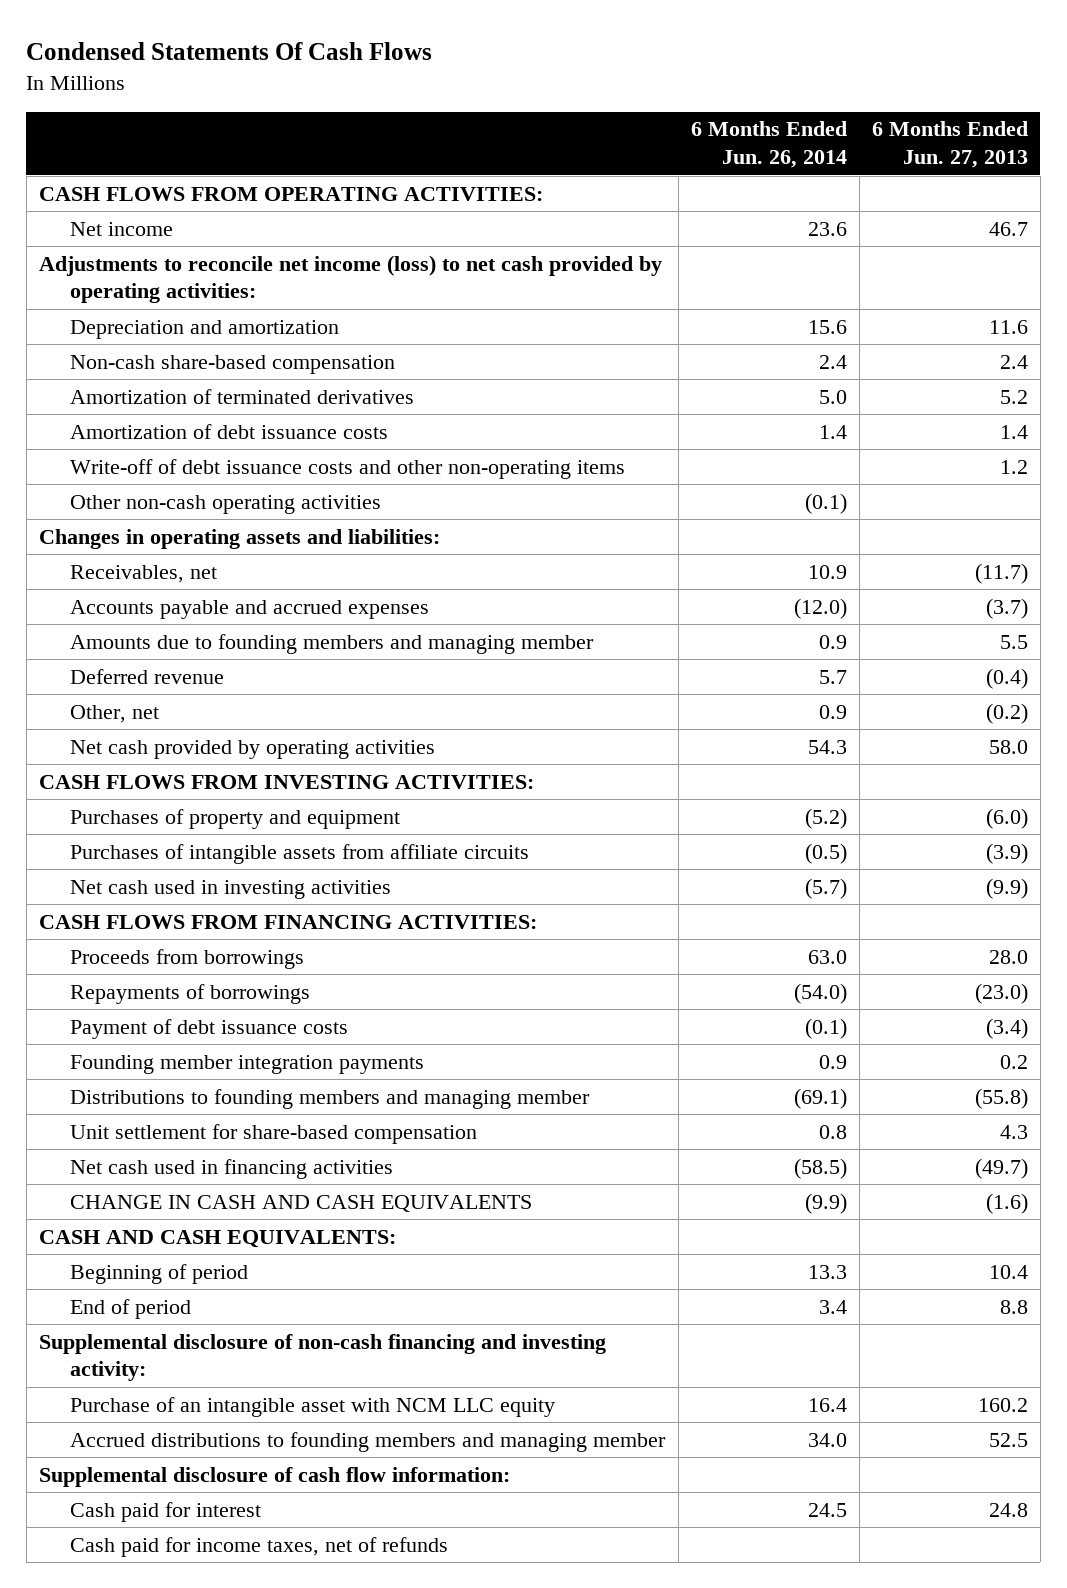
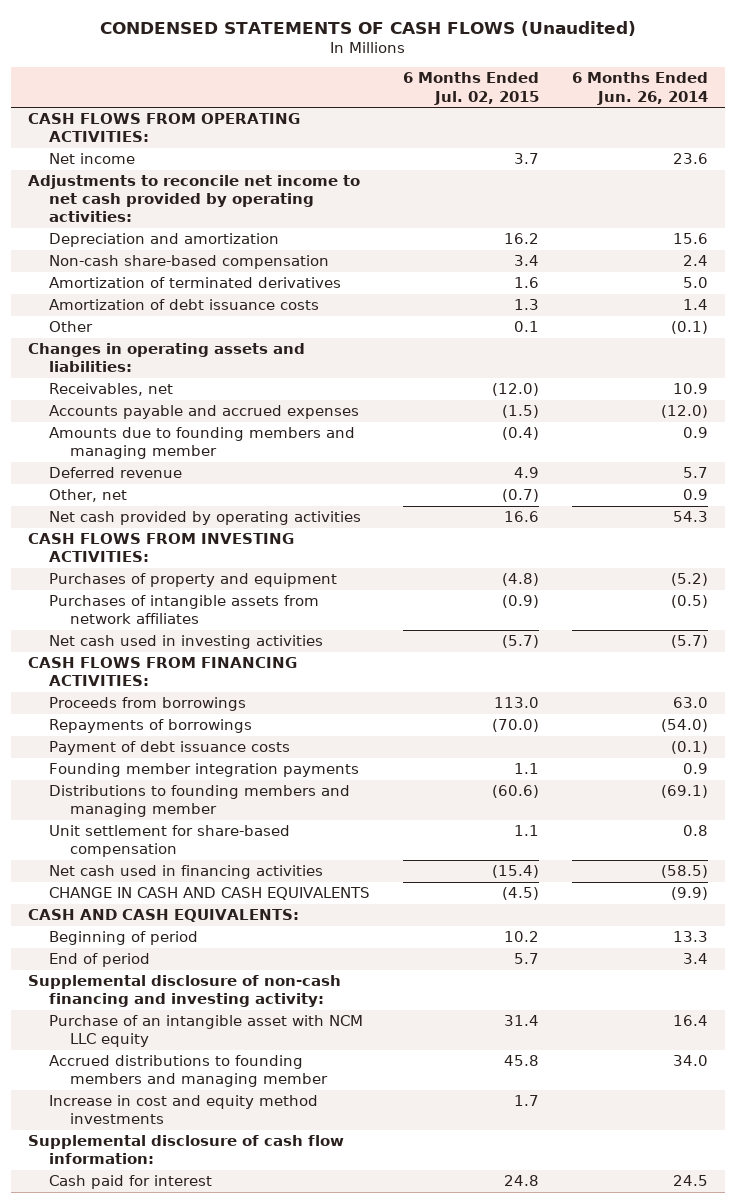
- Condensed Statements Of Cash Flows
+ CONDENSED STATEMENTS OF CASH FLOWS (Unaudited)
- | 6 Months Ended Jun. 26, 2014 | 6 Months Ended Jun. 27, 2013
+ | 6 Months Ended Jul. 02, 2015 | 6 Months Ended Jun. 26, 2014
- Adjustments to reconcile net income (loss) to net cash provided by operating activities:
+ Adjustments to reconcile net income to net cash provided by operating activities:
- Write-off of debt issuance costs and other non-operating items | | 1.2
- Other non-cash operating activities | (0.1) |
+ Other | 0.1 | (0.1)
- Purchases of intangible assets from affiliate circuits | (0.5) | (3.9)
+ Purchases of intangible assets from network affiliates | (0.9) | (0.5)
+ Increase in cost and equity method investments | 1.7 |
- Cash paid for income taxes, net of refunds

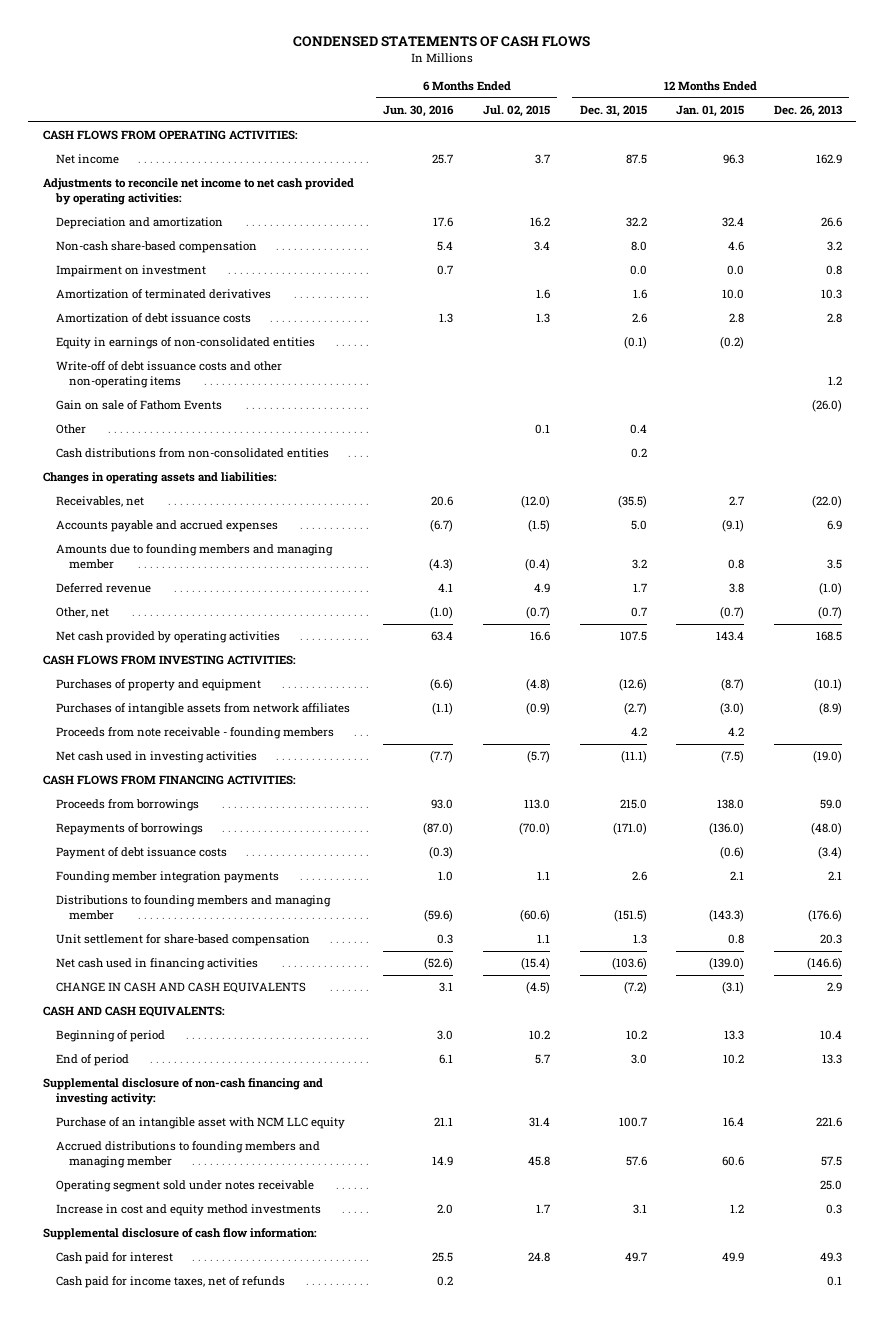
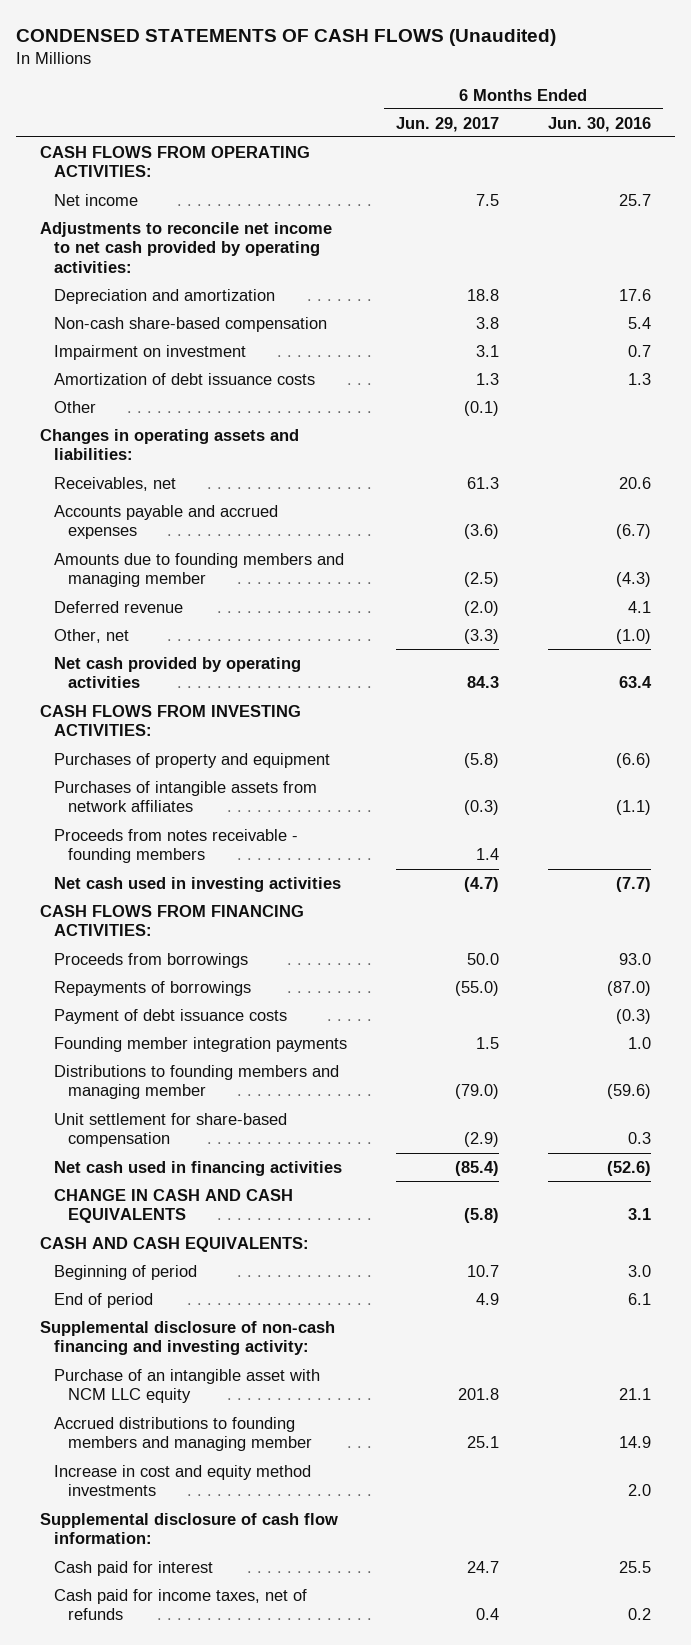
- CONDENSED STATEMENTS OF CASH FLOWS
+ CONDENSED STATEMENTS OF CASH FLOWS (Unaudited)
- | 6 Months Ended Jun. 30, 2016 | 6 Months Ended Jul. 02, 2015 | 12 Months Ended Dec. 31, 2015 | 12 Months Ended Jan. 01, 2015 | 12 Months Ended Dec. 26, 2013
+ | 6 Months Ended Jun. 29, 2017 | 6 Months Ended Jun. 30, 2016
- Amortization of terminated derivatives | | 1.6 | 1.6 | 10.0 | 10.3
- Equity in earnings of non-consolidated entities | | | (0.1) | (0.2) |
- Write-off of debt issuance costs and other non-operating items | | | | | 1.2
- Gain on sale of Fathom Events | | | | | (26.0)
- Cash distributions from non-consolidated entities | | | 0.2 | |
- Proceeds from note receivable - founding members | | | 4.2 | 4.2 |
+ Proceeds from notes receivable - founding members | 1.4 |
- Operating segment sold under notes receivable | | | | | 25.0

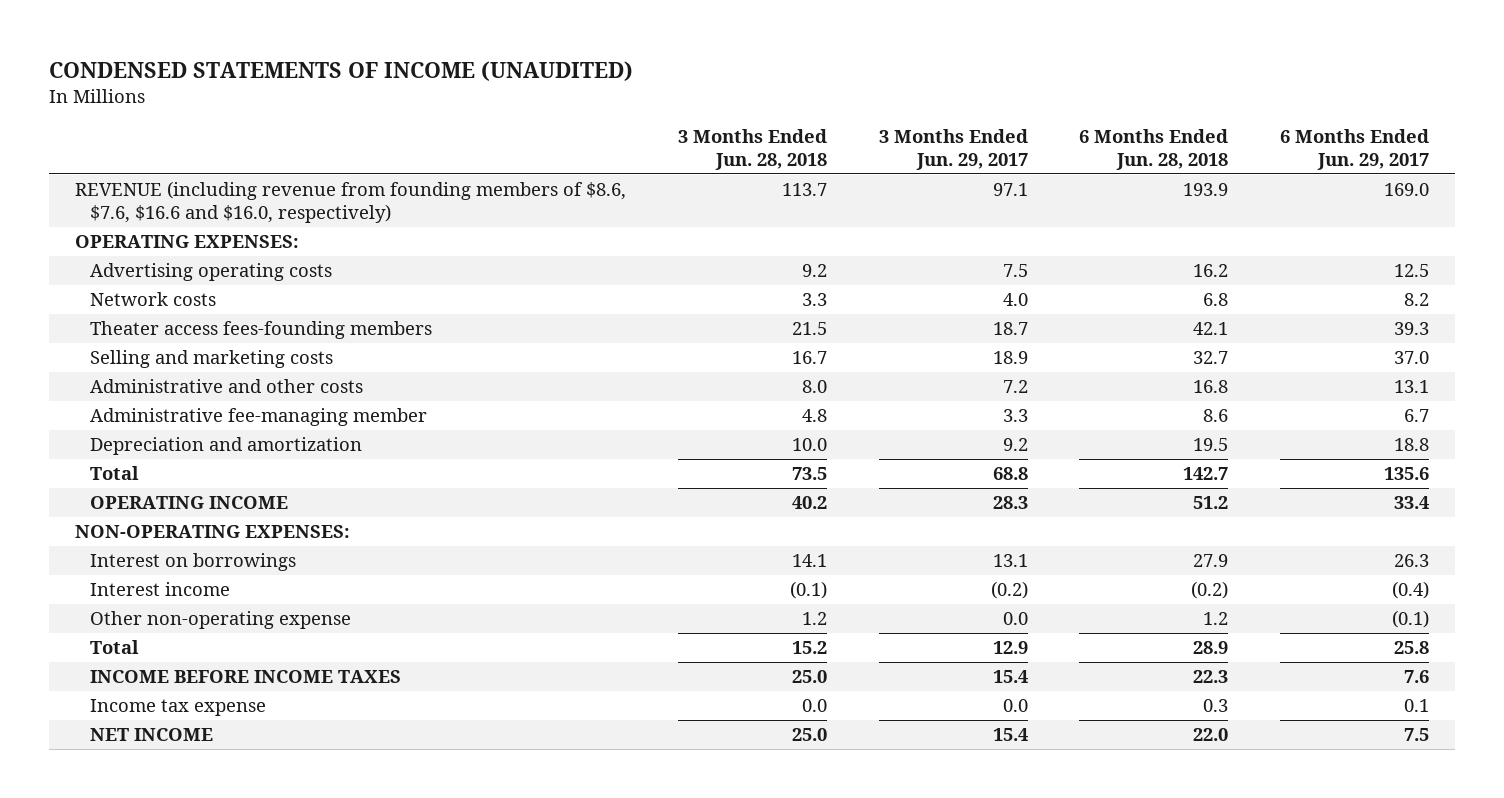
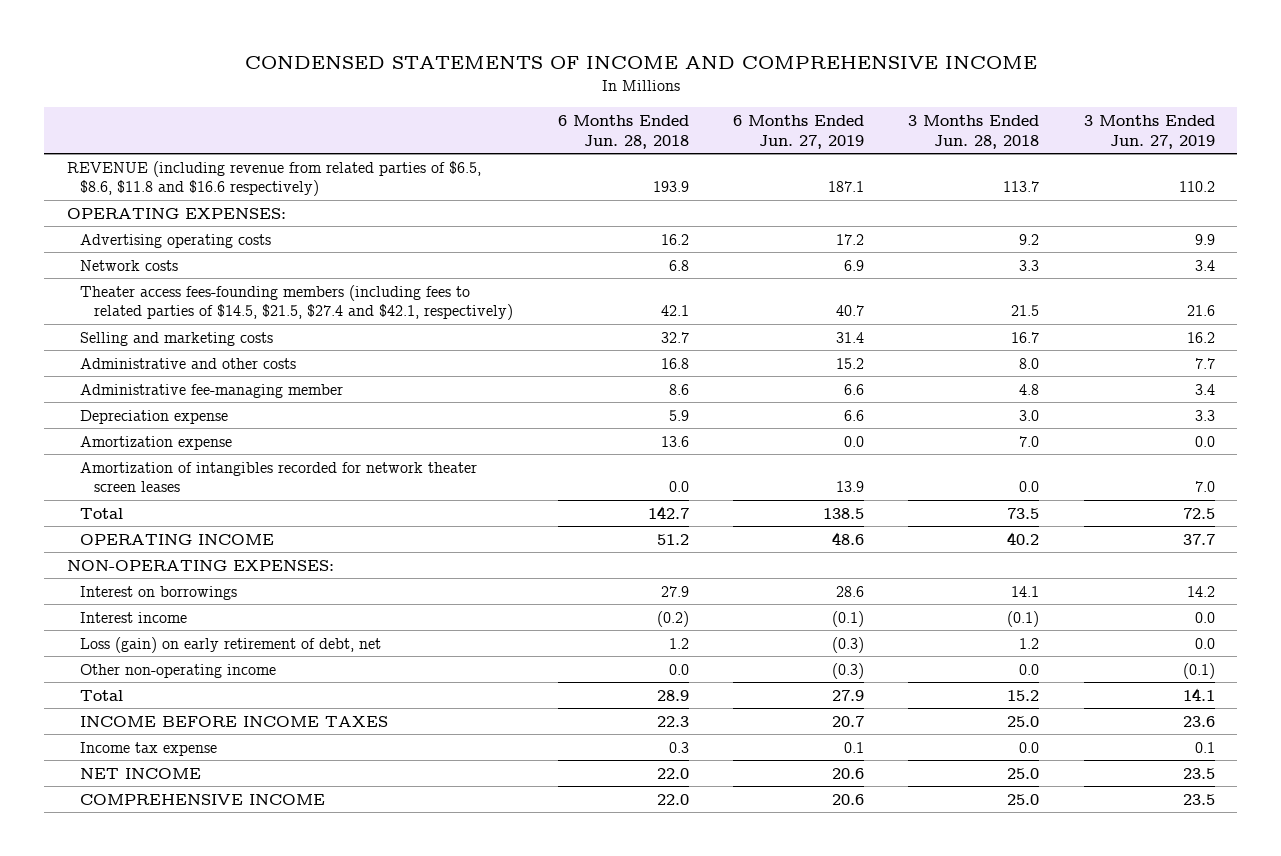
- CONDENSED STATEMENTS OF INCOME (UNAUDITED)
+ CONDENSED STATEMENTS OF INCOME AND COMPREHENSIVE INCOME
- | 3 Months Ended Jun. 28, 2018 | 3 Months Ended Jun. 29, 2017 | 6 Months Ended Jun. 28, 2018 | 6 Months Ended Jun. 29, 2017
+ | 6 Months Ended Jun. 28, 2018 | 6 Months Ended Jun. 27, 2019 | 3 Months Ended Jun. 28, 2018 | 3 Months Ended Jun. 27, 2019
- REVENUE (including revenue from founding members of $8.6, $7.6, $16.6 and $16.0, respectively) | 113.7 | 97.1 | 193.9 | 169.0
+ REVENUE (including revenue from related parties of $6.5, $8.6, $11.8 and $16.6 respectively) | 193.9 | 187.1 | 113.7 | 110.2
- Theater access fees-founding members | 21.5 | 18.7 | 42.1 | 39.3
+ Theater access fees-founding members (including fees to related parties of $14.5, $21.5, $27.4 and $42.1, respectively) | 42.1 | 40.7 | 21.5 | 21.6
- Depreciation and amortization | 10.0 | 9.2 | 19.5 | 18.8
+ Depreciation expense | 5.9 | 6.6 | 3.0 | 3.3
+ Amortization expense | 13.6 | 0.0 | 7.0 | 0.0
+ Amortization of intangibles recorded for network theater screen leases | 0.0 | 13.9 | 0.0 | 7.0
- Other non-operating expense | 1.2 | 0.0 | 1.2 | (0.1)
+ Loss (gain) on early retirement of debt, net | 1.2 | (0.3) | 1.2 | 0.0
+ Other non-operating income | 0.0 | (0.3) | 0.0 | (0.1)
+ COMPREHENSIVE INCOME | 22.0 | 20.6 | 25.0 | 23.5

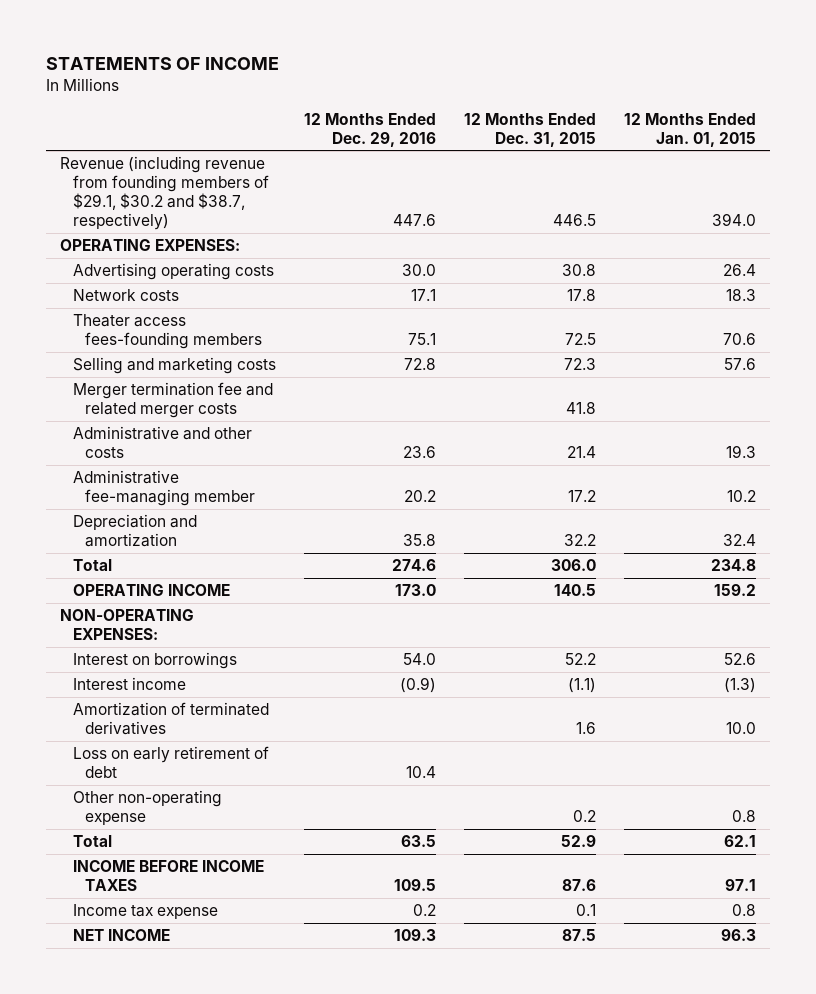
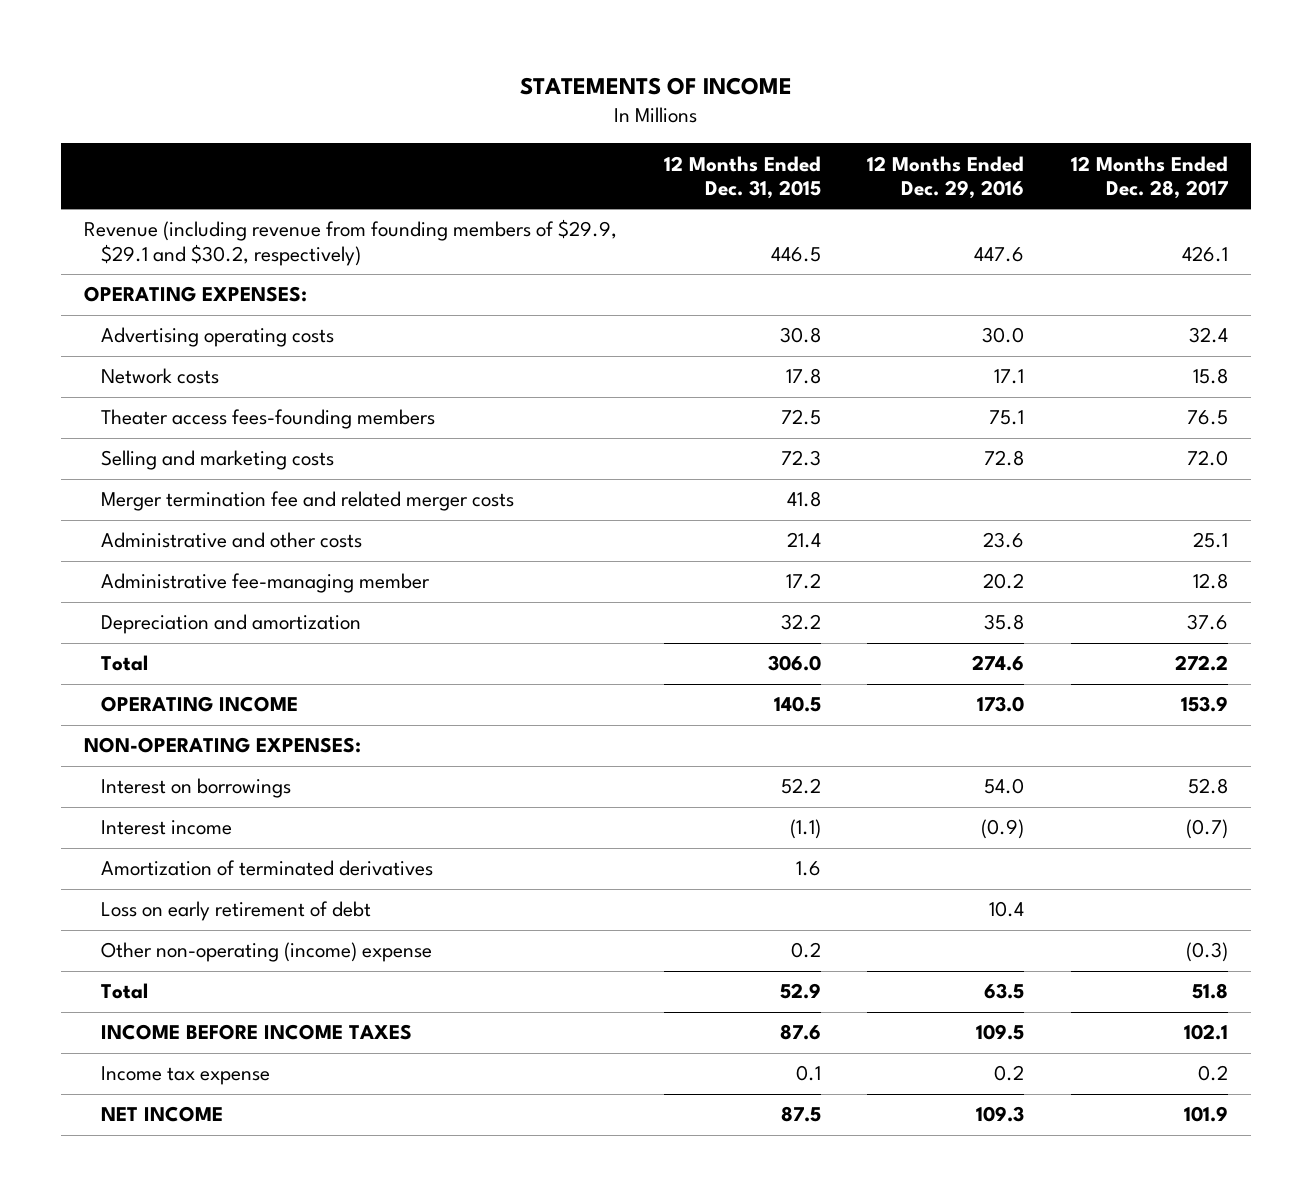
- | 12 Months Ended Dec. 29, 2016 | 12 Months Ended Dec. 31, 2015 | 12 Months Ended Jan. 01, 2015
+ | 12 Months Ended Dec. 31, 2015 | 12 Months Ended Dec. 29, 2016 | 12 Months Ended Dec. 28, 2017
- Revenue (including revenue from founding members of $29.1, $30.2 and $38.7, respectively) | 447.6 | 446.5 | 394.0
+ Revenue (including revenue from founding members of $29.9, $29.1 and $30.2, respectively) | 446.5 | 447.6 | 426.1
- Other non-operating expense | | 0.2 | 0.8
+ Other non-operating (income) expense | 0.2 | | (0.3)

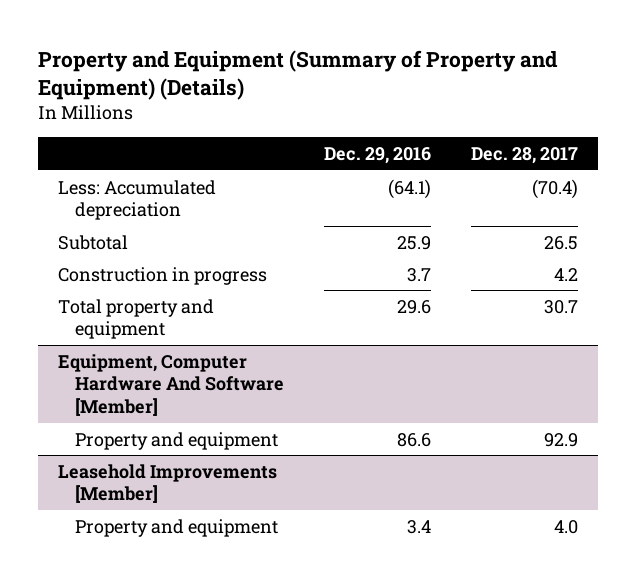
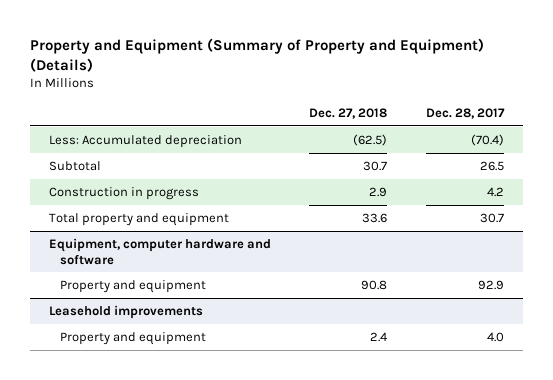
- | Dec. 29, 2016 | Dec. 28, 2017
+ | Dec. 27, 2018 | Dec. 28, 2017
- Equipment, Computer Hardware And Software [Member]
+ Equipment, computer hardware and software
- Leasehold Improvements [Member]
+ Leasehold improvements

